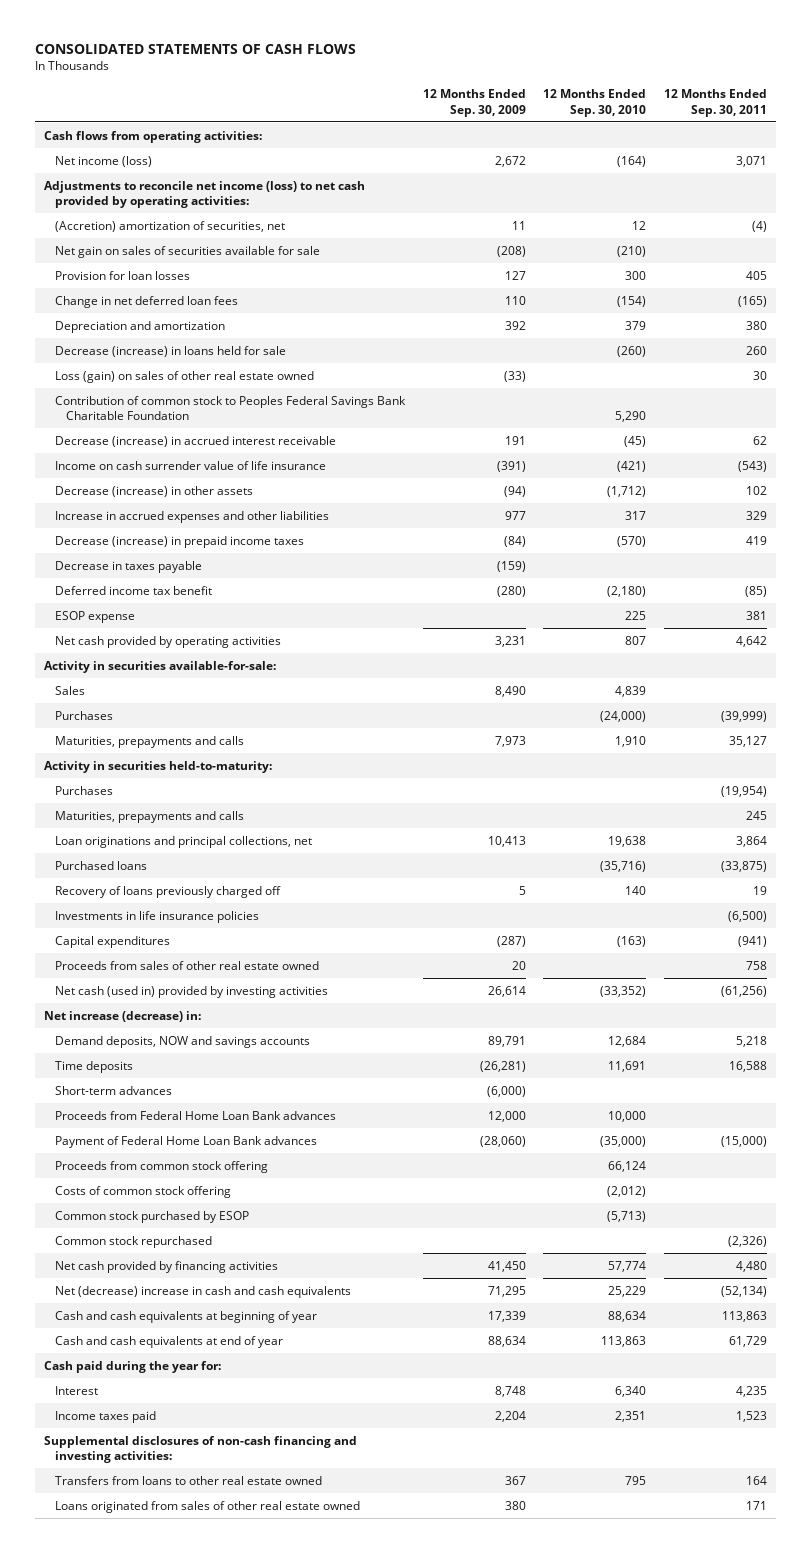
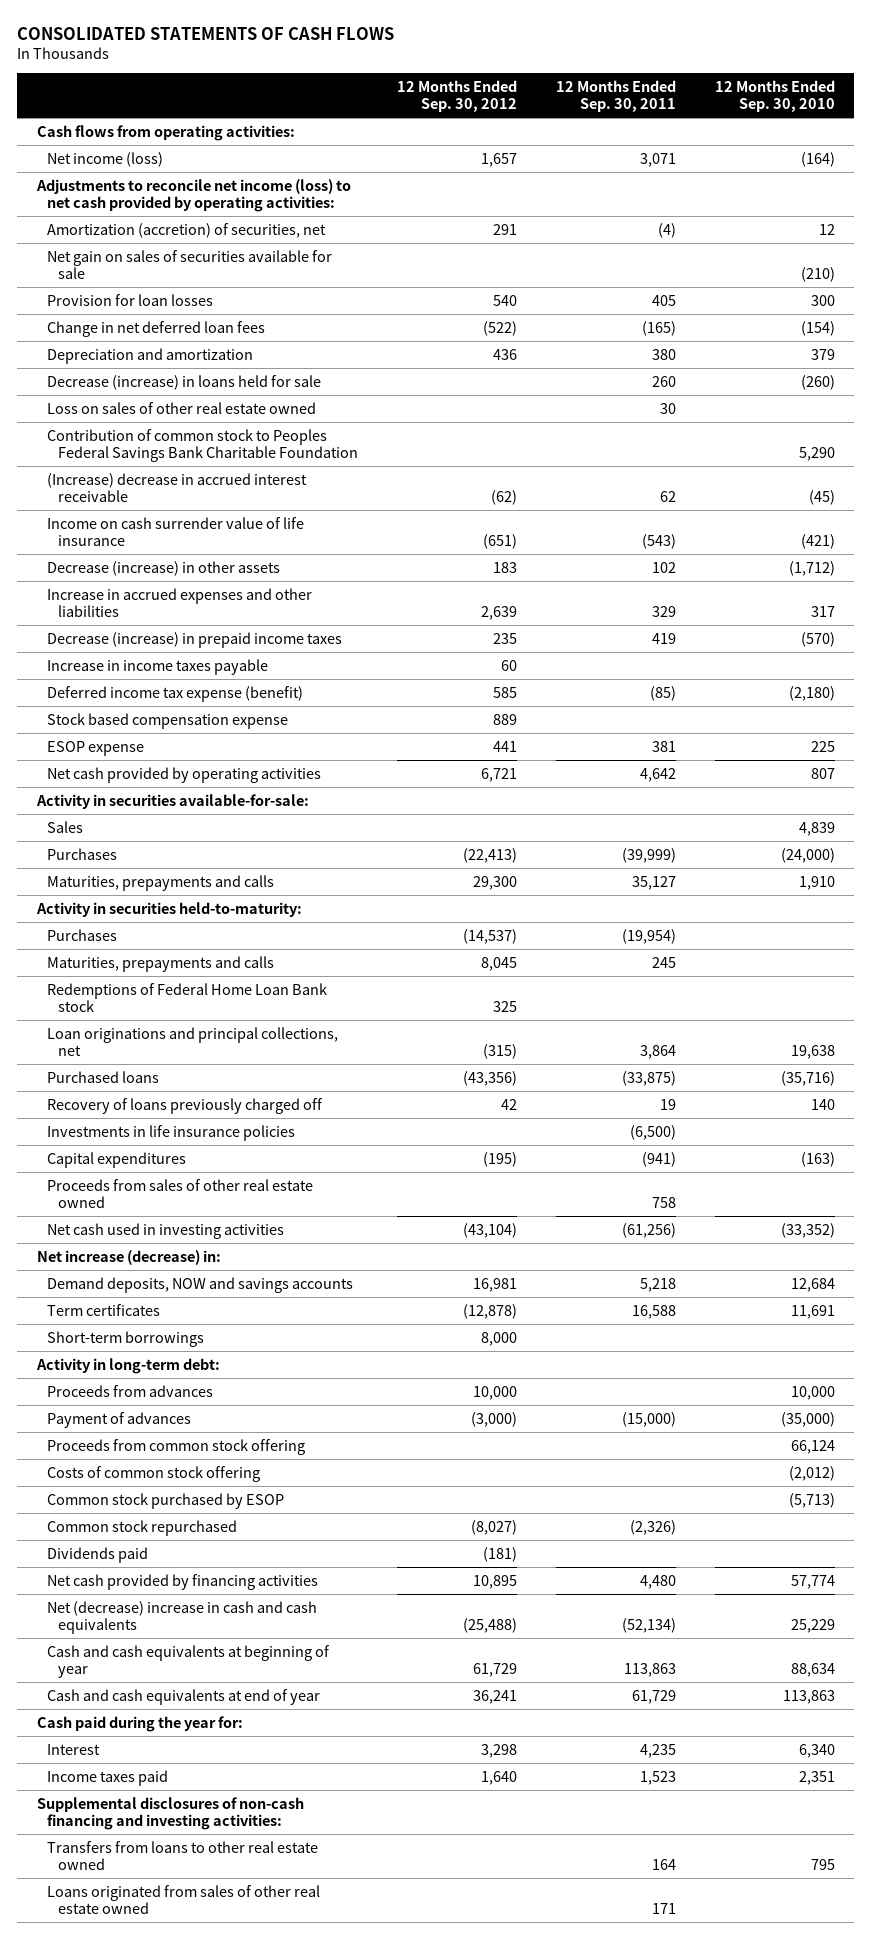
- | 12 Months Ended Sep. 30, 2009 | 12 Months Ended Sep. 30, 2010 | 12 Months Ended Sep. 30, 2011
+ | 12 Months Ended Sep. 30, 2012 | 12 Months Ended Sep. 30, 2011 | 12 Months Ended Sep. 30, 2010
- (Accretion) amortization of securities, net | 11 | 12 | (4)
+ Amortization (accretion) of securities, net | 291 | (4) | 12
- Loss (gain) on sales of other real estate owned | (33) | | 30
+ Loss on sales of other real estate owned | | 30 |
- Decrease (increase) in accrued interest receivable | 191 | (45) | 62
+ (Increase) decrease in accrued interest receivable | (62) | 62 | (45)
- Decrease in taxes payable | (159) | |
- Deferred income tax benefit | (280) | (2,180) | (85)
+ Increase in income taxes payable | 60 | |
+ Deferred income tax expense (benefit) | 585 | (85) | (2,180)
+ Stock based compensation expense | 889 | |
+ Redemptions of Federal Home Loan Bank stock | 325 | |
- Net cash (used in) provided by investing activities | 26,614 | (33,352) | (61,256)
+ Net cash used in investing activities | (43,104) | (61,256) | (33,352)
- Time deposits | (26,281) | 11,691 | 16,588
- Short-term advances | (6,000) | |
- Proceeds from Federal Home Loan Bank advances | 12,000 | 10,000 |
- Payment of Federal Home Loan Bank advances | (28,060) | (35,000) | (15,000)
+ Term certificates | (12,878) | 16,588 | 11,691
+ Short-term borrowings | 8,000 | |
+ Activity in long-term debt:
+ Proceeds from advances | 10,000 | | 10,000
+ Payment of advances | (3,000) | (15,000) | (35,000)
+ Dividends paid | (181) | |

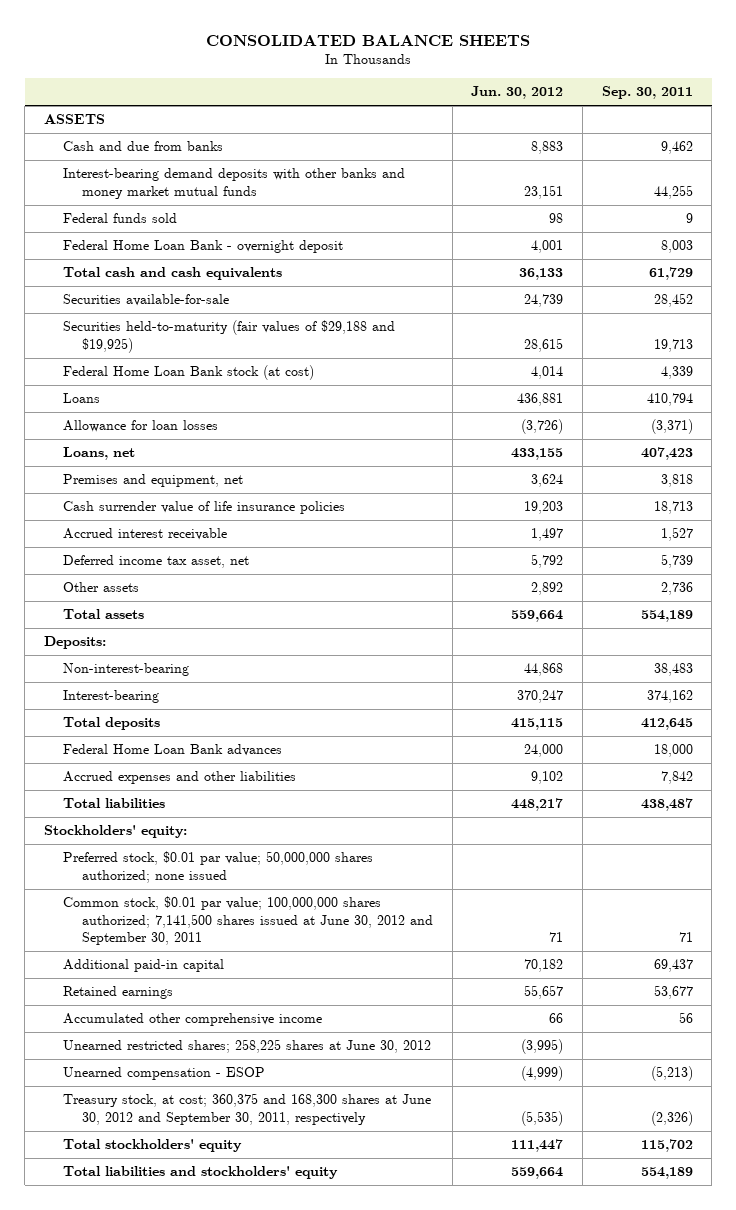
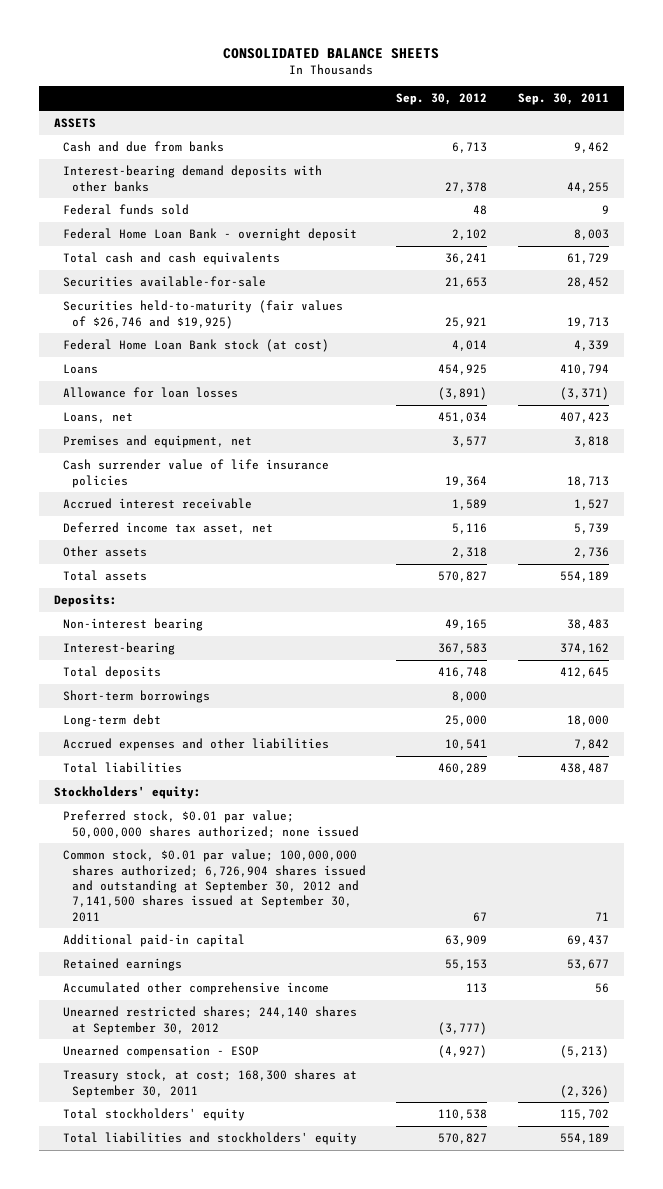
- | Jun. 30, 2012 | Sep. 30, 2011
+ | Sep. 30, 2012 | Sep. 30, 2011
- Interest-bearing demand deposits with other banks and money market mutual funds | 23,151 | 44,255
+ Interest-bearing demand deposits with other banks | 27,378 | 44,255
- Securities held-to-maturity (fair values of $29,188 and $19,925) | 28,615 | 19,713
+ Securities held-to-maturity (fair values of $26,746 and $19,925) | 25,921 | 19,713
- Non-interest-bearing | 44,868 | 38,483
+ Non-interest bearing | 49,165 | 38,483
- Federal Home Loan Bank advances | 24,000 | 18,000
+ Short-term borrowings | 8,000 |
+ Long-term debt | 25,000 | 18,000
- Common stock, $0.01 par value; 100,000,000 shares authorized; 7,141,500 shares issued at June 30, 2012 and September 30, 2011 | 71 | 71
+ Common stock, $0.01 par value; 100,000,000 shares authorized; 6,726,904 shares issued and outstanding at September 30, 2012 and 7,141,500 shares issued at September 30, 2011 | 67 | 71
- Unearned restricted shares; 258,225 shares at June 30, 2012 | (3,995) |
+ Unearned restricted shares; 244,140 shares at September 30, 2012 | (3,777) |
- Treasury stock, at cost; 360,375 and 168,300 shares at June 30, 2012 and September 30, 2011, respectively | (5,535) | (2,326)
+ Treasury stock, at cost; 168,300 shares at September 30, 2011 | | (2,326)

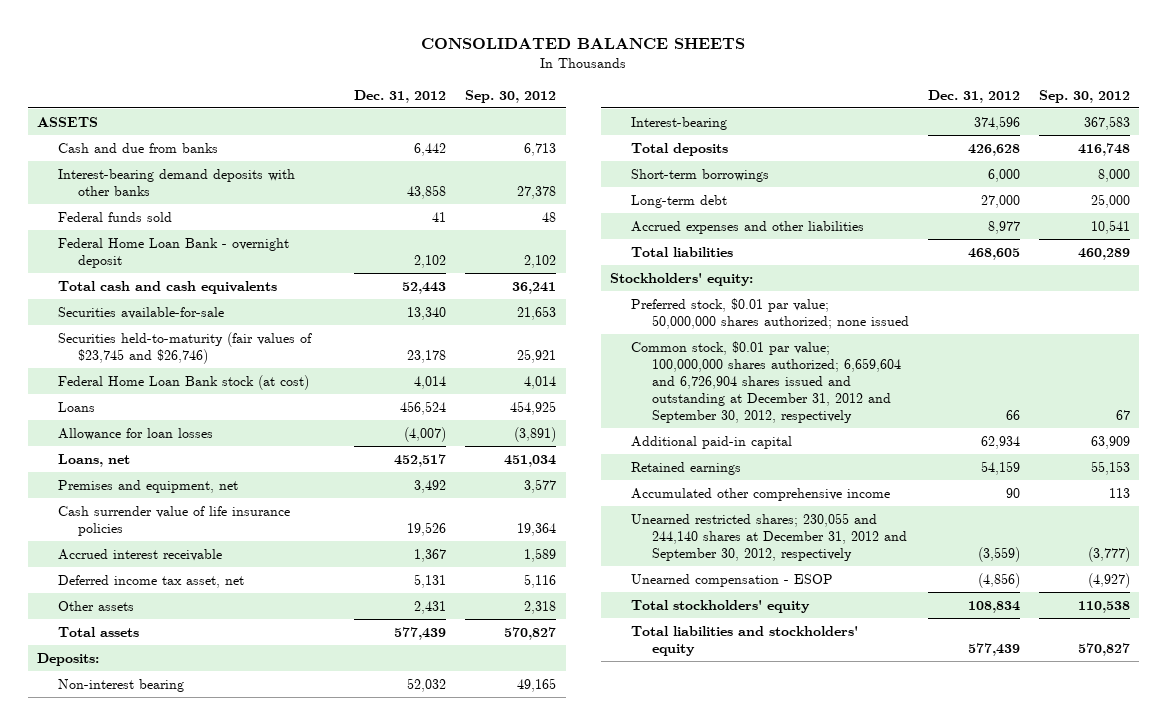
- | Sep. 30, 2012 | Sep. 30, 2011
+ | Dec. 31, 2012 | Sep. 30, 2012
- Securities held-to-maturity (fair values of $26,746 and $19,925) | 25,921 | 19,713
+ Securities held-to-maturity (fair values of $23,745 and $26,746) | 23,178 | 25,921
- Common stock, $0.01 par value; 100,000,000 shares authorized; 6,726,904 shares issued and outstanding at September 30, 2012 and 7,141,500 shares issued at September 30, 2011 | 67 | 71
+ Common stock, $0.01 par value; 100,000,000 shares authorized; 6,659,604 and 6,726,904 shares issued and outstanding at December 31, 2012 and September 30, 2012, respectively | 66 | 67
- Unearned restricted shares; 244,140 shares at September 30, 2012 | (3,777) |
+ Unearned restricted shares; 230,055 and 244,140 shares at December 31, 2012 and September 30, 2012, respectively | (3,559) | (3,777)
- Treasury stock, at cost; 168,300 shares at September 30, 2011 | | (2,326)

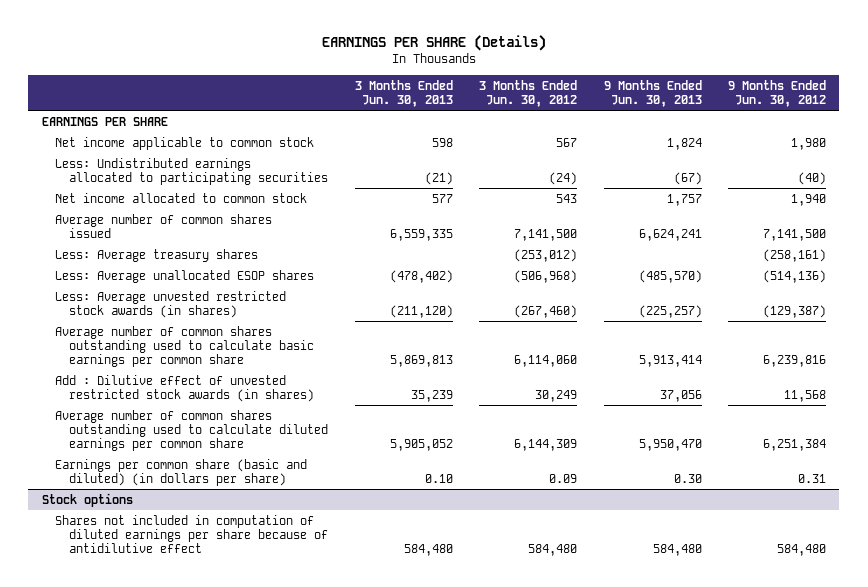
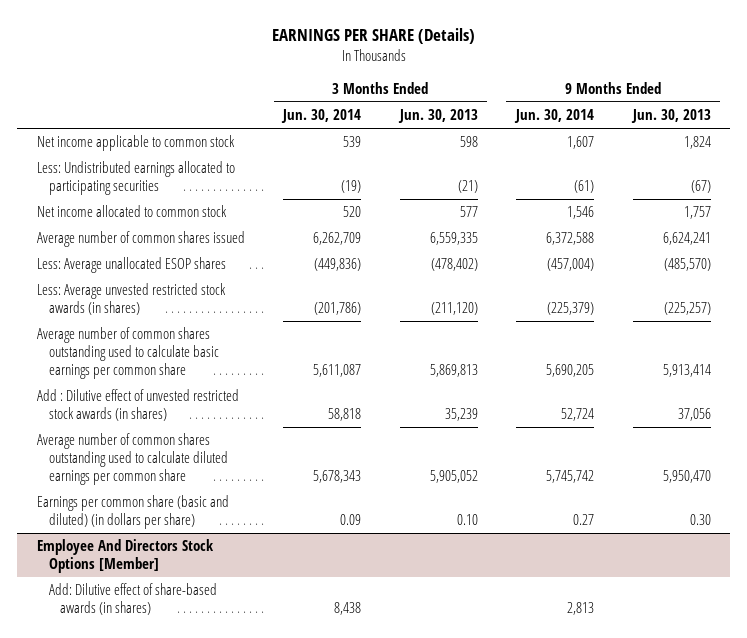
- | 3 Months Ended Jun. 30, 2013 | 3 Months Ended Jun. 30, 2012 | 9 Months Ended Jun. 30, 2013 | 9 Months Ended Jun. 30, 2012
+ | 3 Months Ended Jun. 30, 2014 | 3 Months Ended Jun. 30, 2013 | 9 Months Ended Jun. 30, 2014 | 9 Months Ended Jun. 30, 2013
- EARNINGS PER SHARE
- Less: Average treasury shares | | (253,012) | | (258,161)
- Stock options
- Shares not included in computation of diluted earnings per share because of antidilutive effect | 584,480 | 584,480 | 584,480 | 584,480
+ Employee And Directors Stock Options [Member]
+ Add: Dilutive effect of share-based awards (in shares) | 8,438 | | 2,813 |

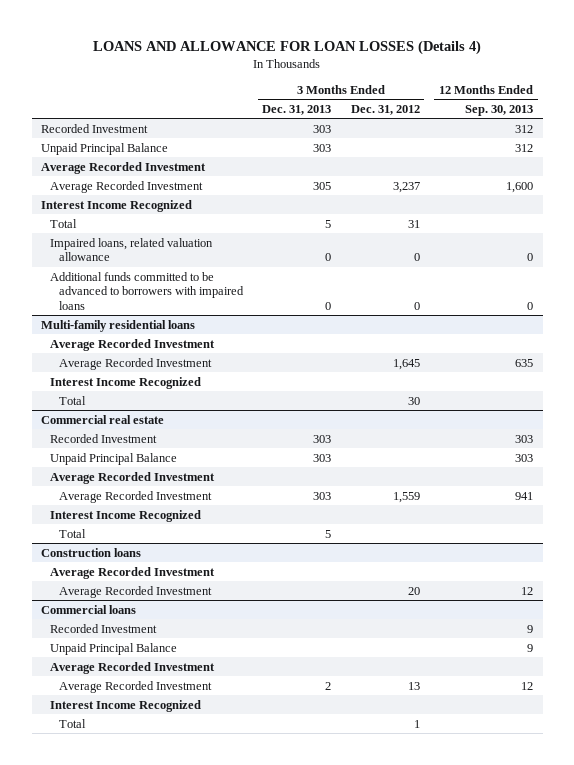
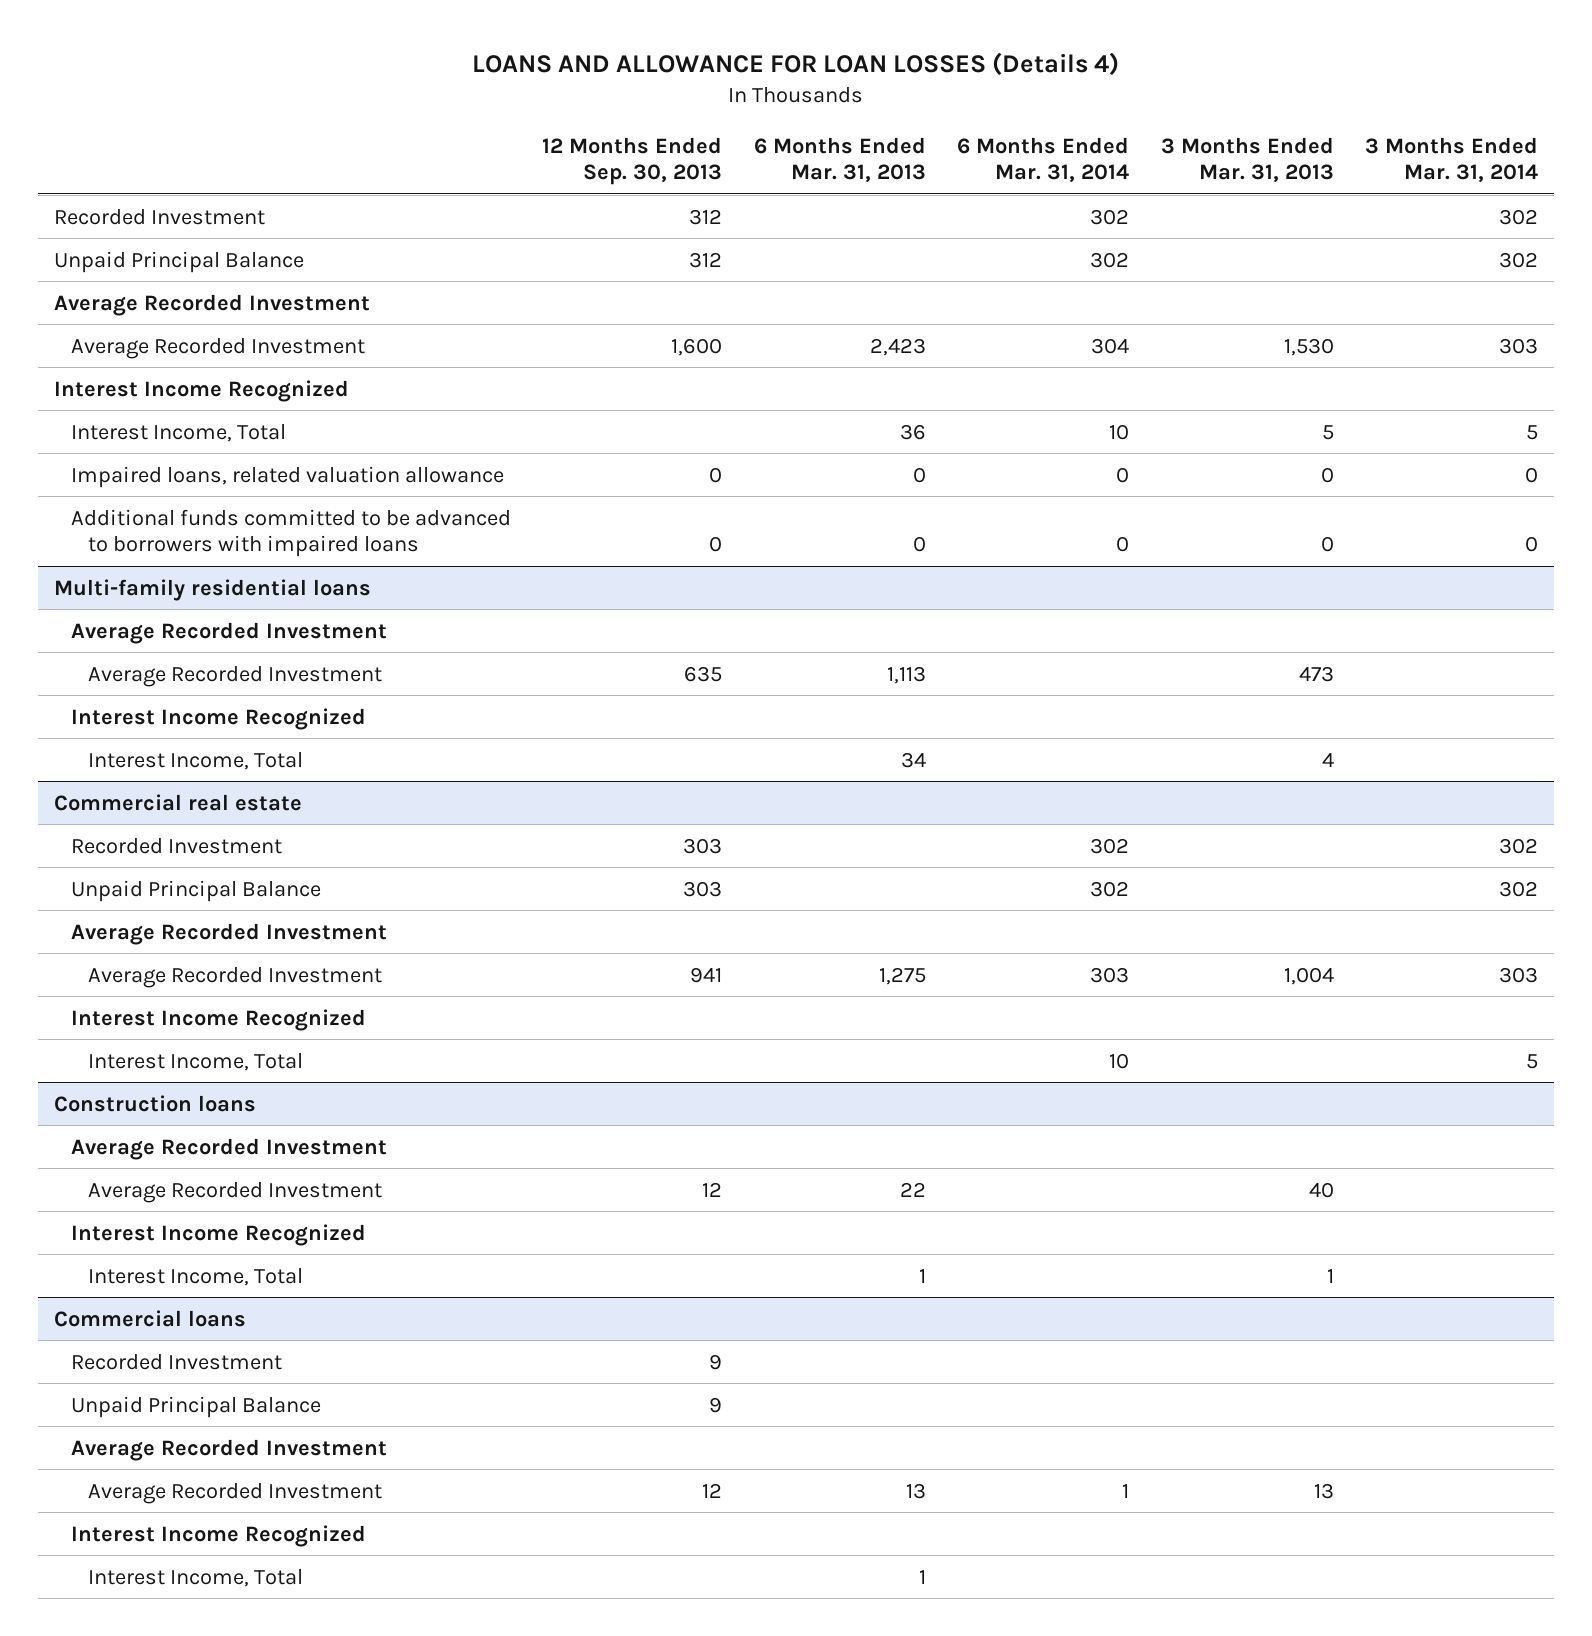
- | 3 Months Ended Dec. 31, 2013 | 3 Months Ended Dec. 31, 2012 | 12 Months Ended Sep. 30, 2013
+ | 12 Months Ended Sep. 30, 2013 | 6 Months Ended Mar. 31, 2013 | 6 Months Ended Mar. 31, 2014 | 3 Months Ended Mar. 31, 2013 | 3 Months Ended Mar. 31, 2014
- Total | 5 | 31 |
+ Interest Income, Total | | 36 | 10 | 5 | 5
@ Multi-family residential loans
- Total | | 30 |
+ Interest Income, Total | | 34 | | 4 |
@ Commercial real estate
- Total | 5 | |
+ Interest Income, Total | | | 10 | | 5
@ Construction loans
+ Interest Income Recognized
+ Interest Income, Total | | 1 | | 1 |
@ Commercial loans
- Total | | 1 |
+ Interest Income, Total | | 1 | | |

